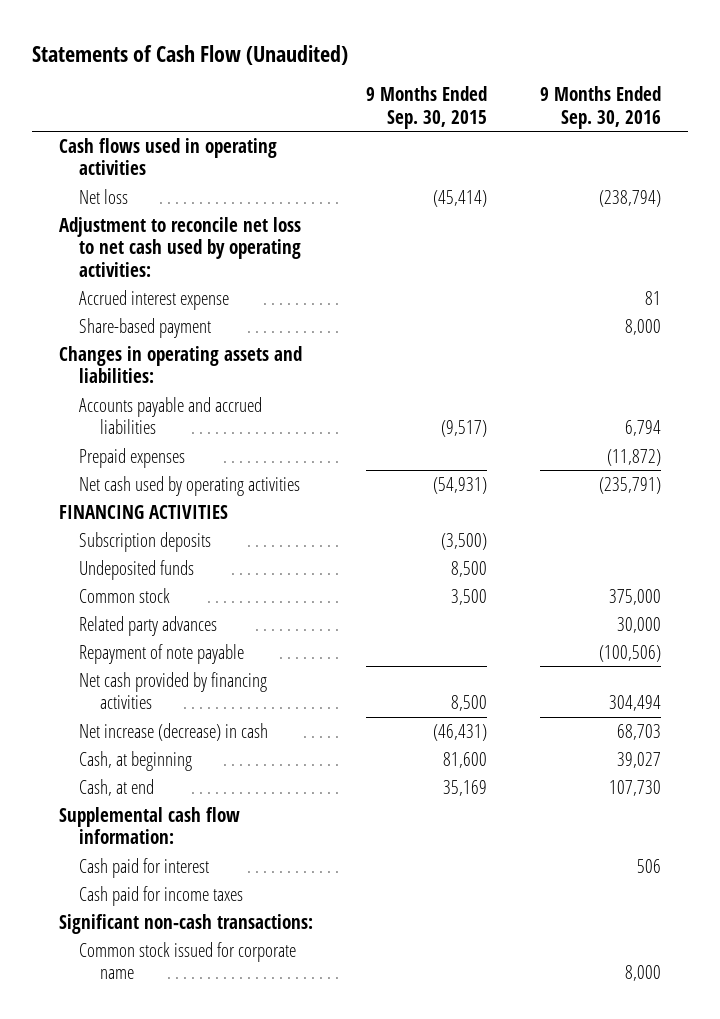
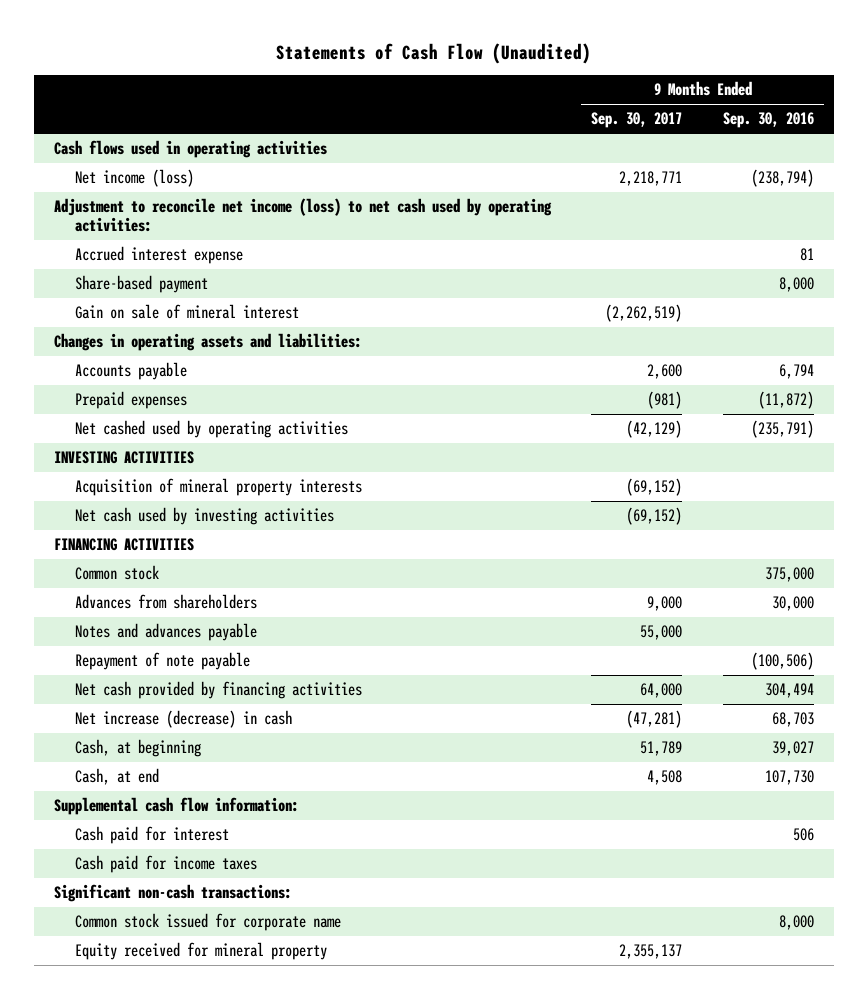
- | 9 Months Ended Sep. 30, 2015 | 9 Months Ended Sep. 30, 2016
+ | 9 Months Ended Sep. 30, 2017 | 9 Months Ended Sep. 30, 2016
- Net loss | (45,414) | (238,794)
- Adjustment to reconcile net loss to net cash used by operating activities:
+ Net income (loss) | 2,218,771 | (238,794)
+ Adjustment to reconcile net income (loss) to net cash used by operating activities:
+ Gain on sale of mineral interest | (2,262,519) |
- Accounts payable and accrued liabilities | (9,517) | 6,794
+ Accounts payable | 2,600 | 6,794
- Net cash used by operating activities | (54,931) | (235,791)
+ Net cashed used by operating activities | (42,129) | (235,791)
+ INVESTING ACTIVITIES
+ Acquisition of mineral property interests | (69,152) |
+ Net cash used by investing activities | (69,152) |
- Subscription deposits | (3,500) |
- Undeposited funds | 8,500 |
- Related party advances | | 30,000
+ Advances from shareholders | 9,000 | 30,000
+ Notes and advances payable | 55,000 |
+ Equity received for mineral property | 2,355,137 |

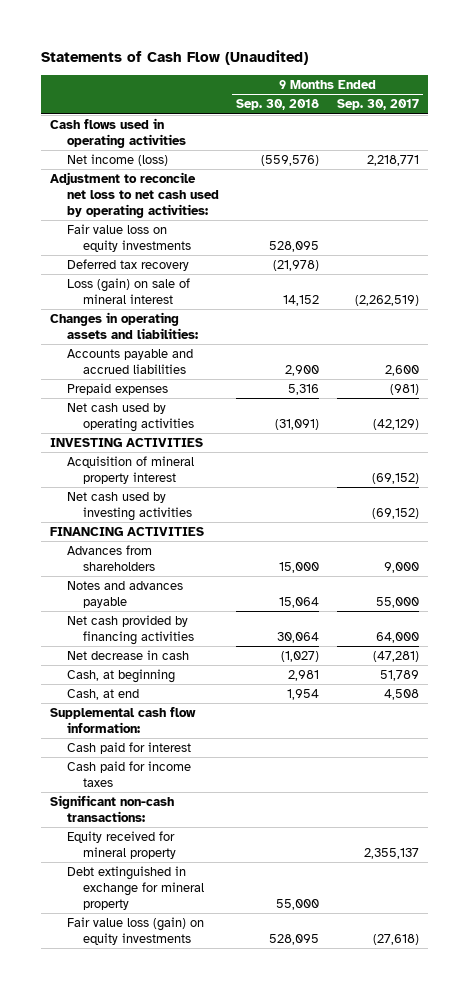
- | 9 Months Ended Sep. 30, 2017 | 9 Months Ended Sep. 30, 2016
+ | 9 Months Ended Sep. 30, 2018 | 9 Months Ended Sep. 30, 2017
- Adjustment to reconcile net income (loss) to net cash used by operating activities:
- Accrued interest expense | | 81
- Share-based payment | | 8,000
- Gain on sale of mineral interest | (2,262,519) |
+ Adjustment to reconcile net loss to net cash used by operating activities:
+ Fair value loss on equity investments | 528,095 |
+ Deferred tax recovery | (21,978) |
+ Loss (gain) on sale of mineral interest | 14,152 | (2,262,519)
- Accounts payable | 2,600 | 6,794
+ Accounts payable and accrued liabilities | 2,900 | 2,600
- Net cashed used by operating activities | (42,129) | (235,791)
+ Net cash used by operating activities | (31,091) | (42,129)
- Acquisition of mineral property interests | (69,152) |
+ Acquisition of mineral property interest | | (69,152)
- Common stock | | 375,000
- Repayment of note payable | | (100,506)
- Net increase (decrease) in cash | (47,281) | 68,703
+ Net decrease in cash | (1,027) | (47,281)
- Common stock issued for corporate name | | 8,000
+ Debt extinguished in exchange for mineral property | 55,000 |
+ Fair value loss (gain) on equity investments | 528,095 | (27,618)

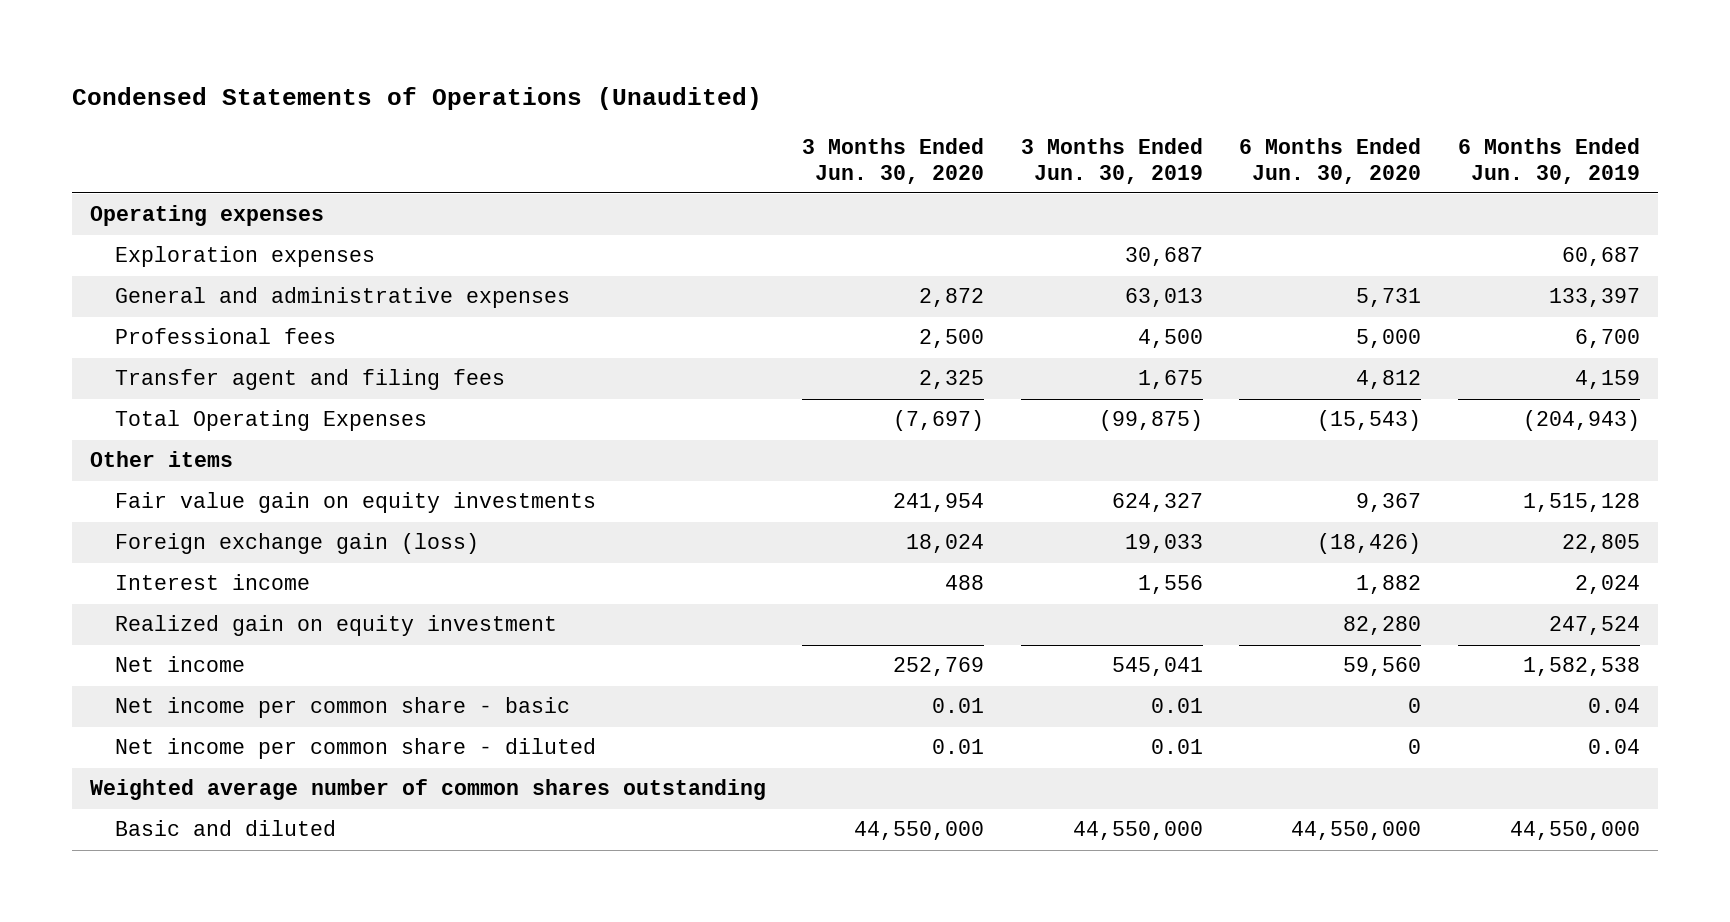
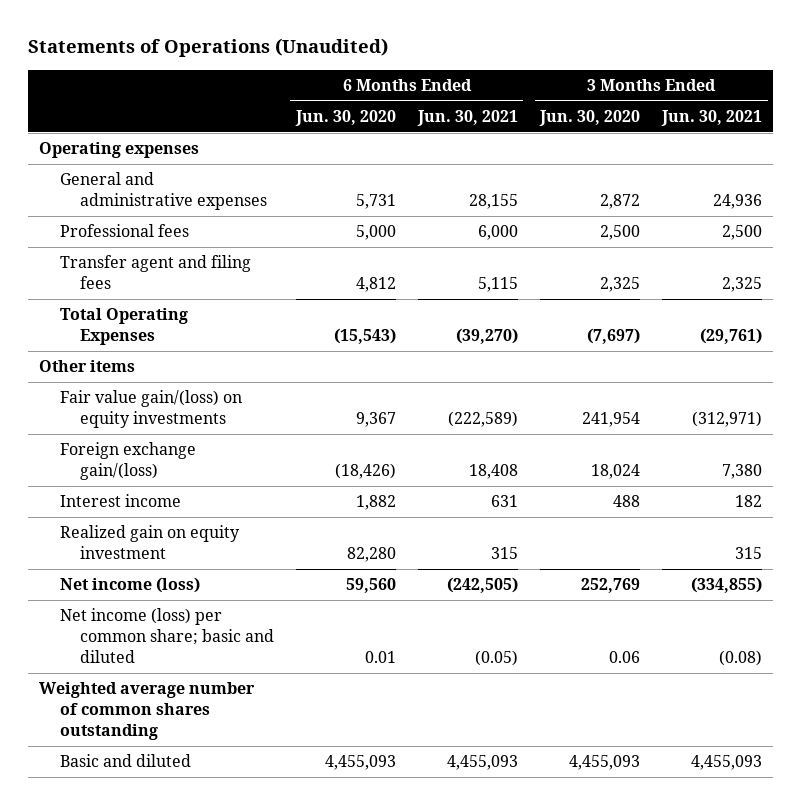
- Condensed Statements of Operations (Unaudited)
+ Statements of Operations (Unaudited)
- | 3 Months Ended Jun. 30, 2020 | 3 Months Ended Jun. 30, 2019 | 6 Months Ended Jun. 30, 2020 | 6 Months Ended Jun. 30, 2019
+ | 6 Months Ended Jun. 30, 2020 | 6 Months Ended Jun. 30, 2021 | 3 Months Ended Jun. 30, 2020 | 3 Months Ended Jun. 30, 2021
- Exploration expenses | | 30,687 | | 60,687
- Fair value gain on equity investments | 241,954 | 624,327 | 9,367 | 1,515,128
- Foreign exchange gain (loss) | 18,024 | 19,033 | (18,426) | 22,805
+ Fair value gain/(loss) on equity investments | 9,367 | (222,589) | 241,954 | (312,971)
+ Foreign exchange gain/(loss) | (18,426) | 18,408 | 18,024 | 7,380
- Net income | 252,769 | 545,041 | 59,560 | 1,582,538
- Net income per common share - basic | 0.01 | 0.01 | 0 | 0.04
- Net income per common share - diluted | 0.01 | 0.01 | 0 | 0.04
+ Net income (loss) | 59,560 | (242,505) | 252,769 | (334,855)
+ Net income (loss) per common share; basic and diluted | 0.01 | (0.05) | 0.06 | (0.08)
- Basic and diluted | 44,550,000 | 44,550,000 | 44,550,000 | 44,550,000
+ Basic and diluted | 4,455,093 | 4,455,093 | 4,455,093 | 4,455,093

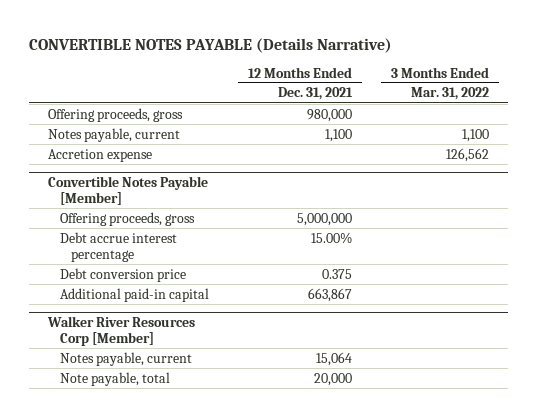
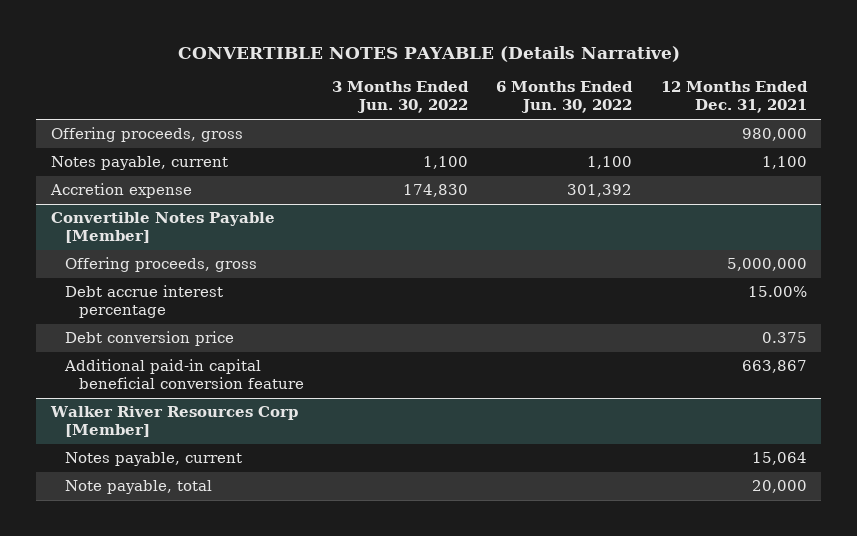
- | 12 Months Ended Dec. 31, 2021 | 3 Months Ended Mar. 31, 2022
+ | 3 Months Ended Jun. 30, 2022 | 6 Months Ended Jun. 30, 2022 | 12 Months Ended Dec. 31, 2021
@ Convertible Notes Payable [Member]
- Additional paid-in capital | 663,867 |
+ Additional paid-in capital beneficial conversion feature | | | 663,867

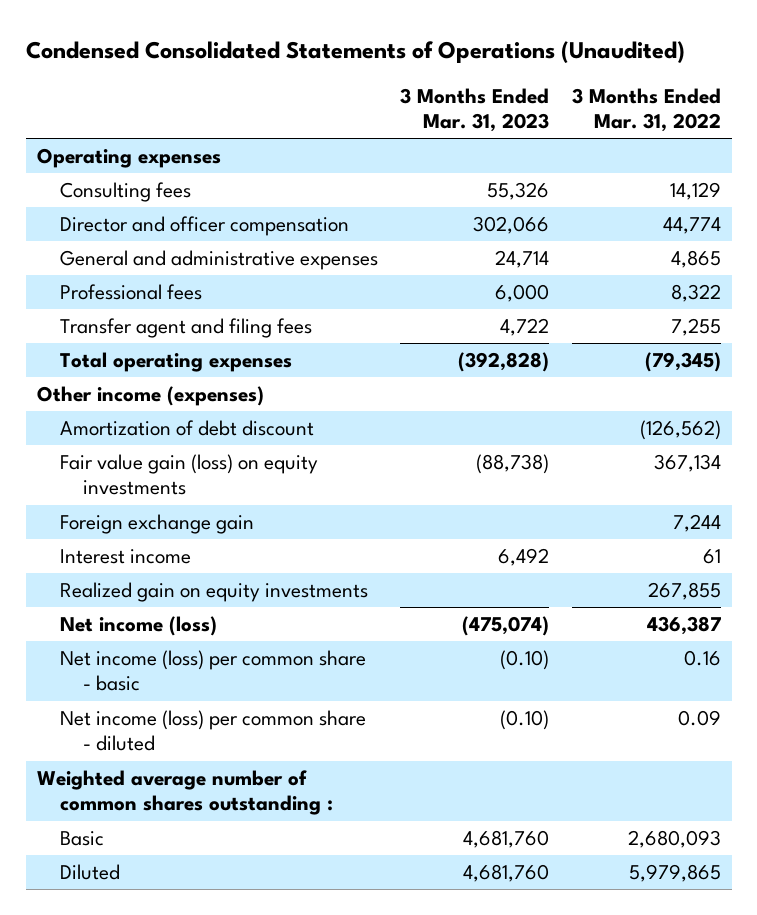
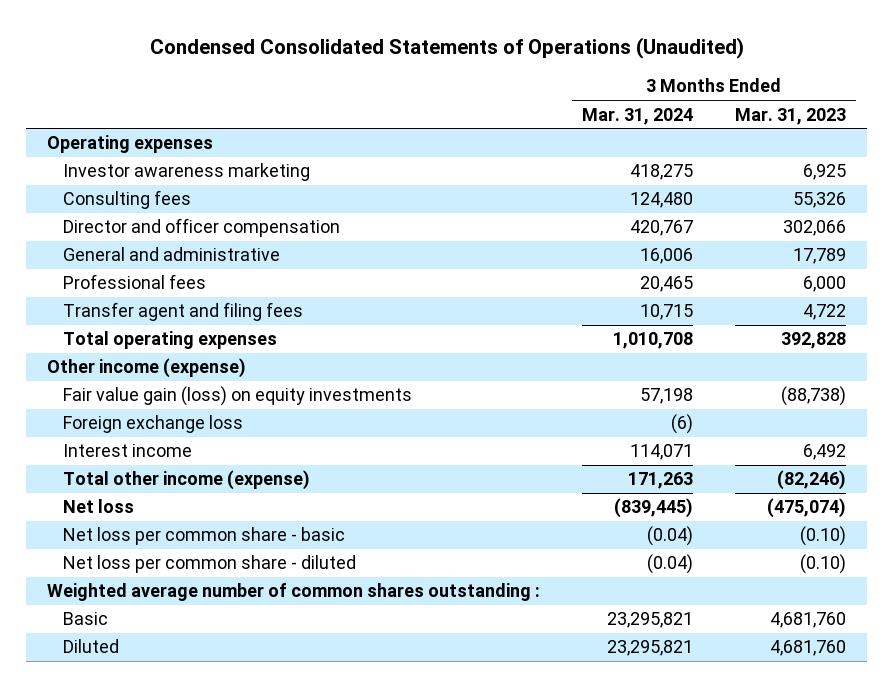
- | 3 Months Ended Mar. 31, 2023 | 3 Months Ended Mar. 31, 2022
+ | 3 Months Ended Mar. 31, 2024 | 3 Months Ended Mar. 31, 2023
+ Investor awareness marketing | 418,275 | 6,925
- General and administrative expenses | 24,714 | 4,865
+ General and administrative | 16,006 | 17,789
- Total operating expenses | (392,828) | (79,345)
- Other income (expenses)
- Amortization of debt discount | | (126,562)
+ Total operating expenses | 1,010,708 | 392,828
+ Other income (expense)
- Foreign exchange gain | | 7,244
+ Foreign exchange loss | (6) |
- Realized gain on equity investments | | 267,855
- Net income (loss) | (475,074) | 436,387
- Net income (loss) per common share - basic | (0.10) | 0.16
- Net income (loss) per common share - diluted | (0.10) | 0.09
+ Total other income (expense) | 171,263 | (82,246)
+ Net loss | (839,445) | (475,074)
+ Net loss per common share - basic | (0.04) | (0.10)
+ Net loss per common share - diluted | (0.04) | (0.10)

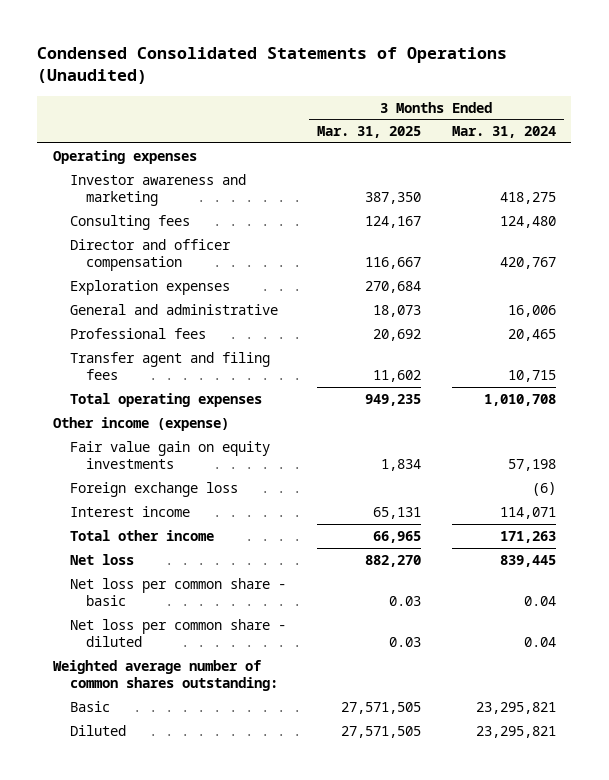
- | 3 Months Ended Mar. 31, 2024 | 3 Months Ended Mar. 31, 2023
+ | 3 Months Ended Mar. 31, 2025 | 3 Months Ended Mar. 31, 2024
- Investor awareness marketing | 418,275 | 6,925
+ Investor awareness and marketing | 387,350 | 418,275
+ Exploration expenses | 270,684 |
- Fair value gain (loss) on equity investments | 57,198 | (88,738)
+ Fair value gain on equity investments | 1,834 | 57,198
- Total other income (expense) | 171,263 | (82,246)
- Net loss | (839,445) | (475,074)
- Net loss per common share - basic | (0.04) | (0.10)
- Net loss per common share - diluted | (0.04) | (0.10)
- Weighted average number of common shares outstanding :
+ Total other income | 66,965 | 171,263
+ Net loss | 882,270 | 839,445
+ Net loss per common share - basic | 0.03 | 0.04
+ Net loss per common share - diluted | 0.03 | 0.04
+ Weighted average number of common shares outstanding:

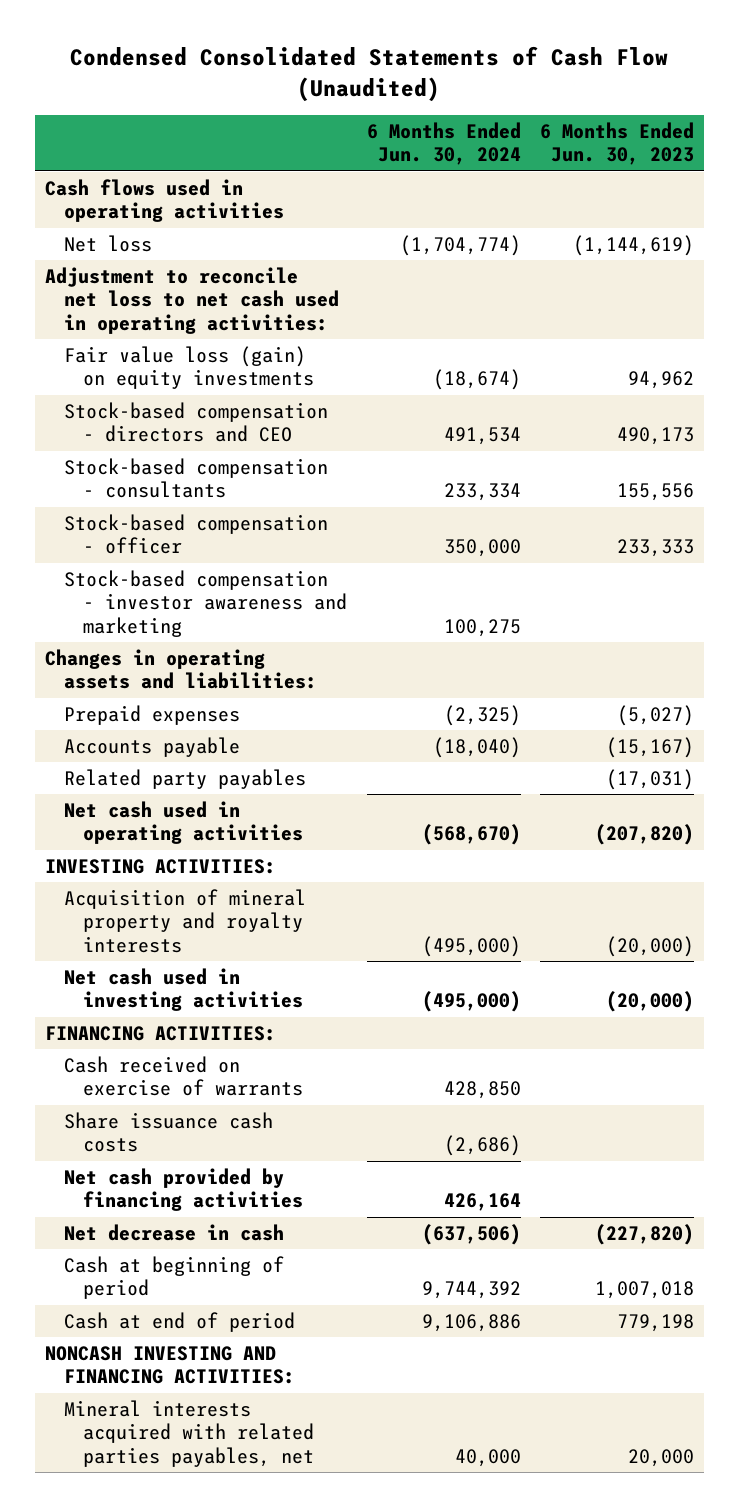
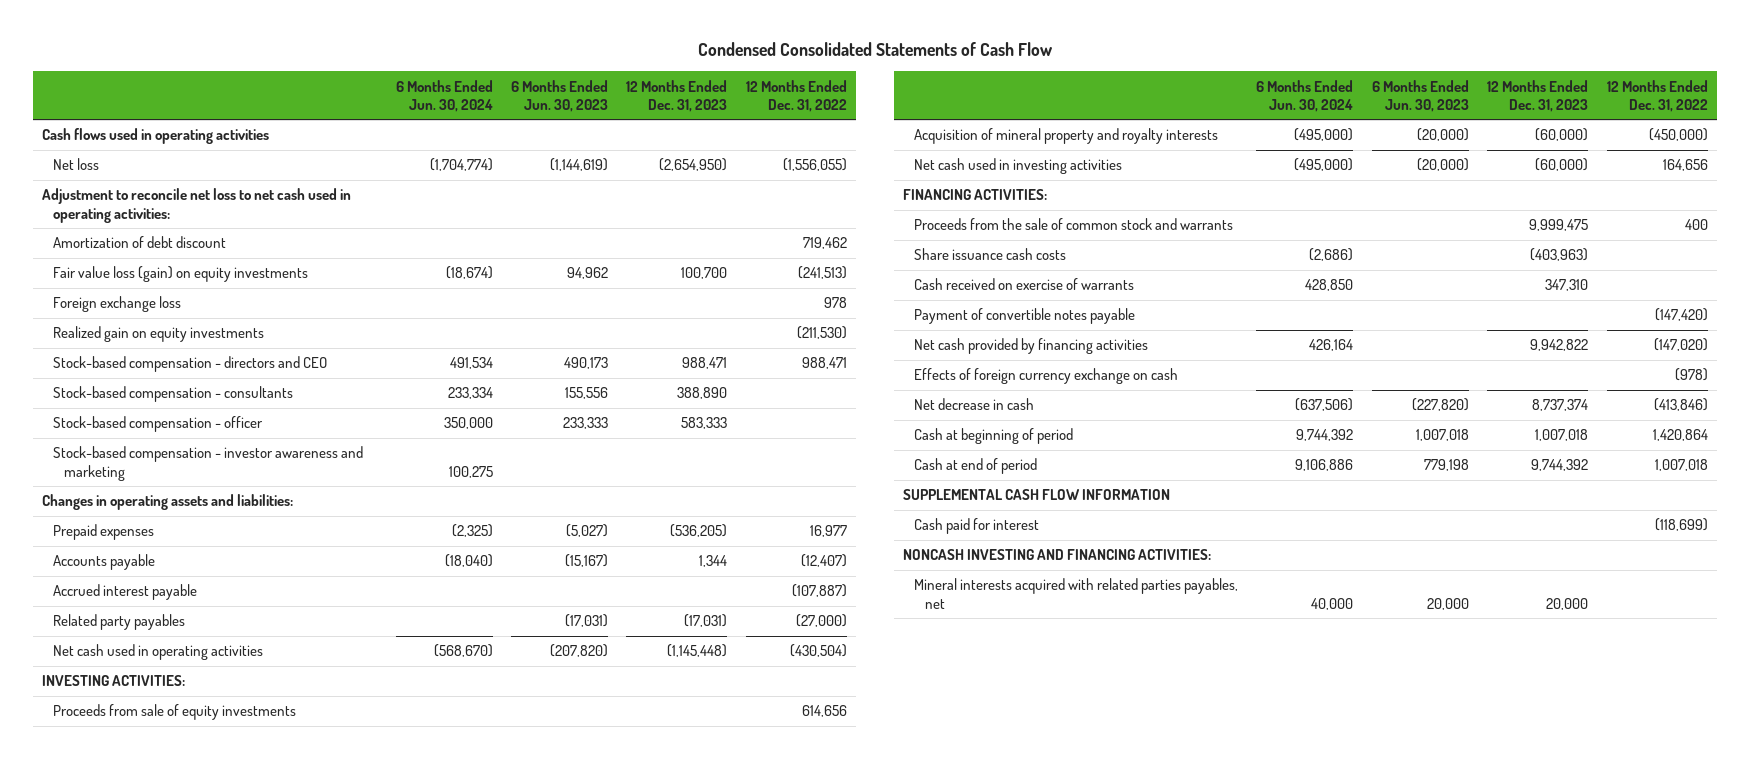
- Condensed Consolidated Statements of Cash Flow (Unaudited)
+ Condensed Consolidated Statements of Cash Flow
- | 6 Months Ended Jun. 30, 2024 | 6 Months Ended Jun. 30, 2023
+ | 6 Months Ended Jun. 30, 2024 | 6 Months Ended Jun. 30, 2023 | 12 Months Ended Dec. 31, 2023 | 12 Months Ended Dec. 31, 2022
+ Amortization of debt discount | | | | 719,462
+ Foreign exchange loss | | | | 978
+ Realized gain on equity investments | | | | (211,530)
+ Accrued interest payable | | | | (107,887)
+ Proceeds from sale of equity investments | | | | 614,656
+ Proceeds from the sale of common stock and warrants | | | 9,999,475 | 400
moved down: Cash received on exercise of warrants | 428,850 | | 347,310 |
+ Payment of convertible notes payable | | | | (147,420)
+ Effects of foreign currency exchange on cash | | | | (978)
+ SUPPLEMENTAL CASH FLOW INFORMATION
+ Cash paid for interest | | | | (118,699)

